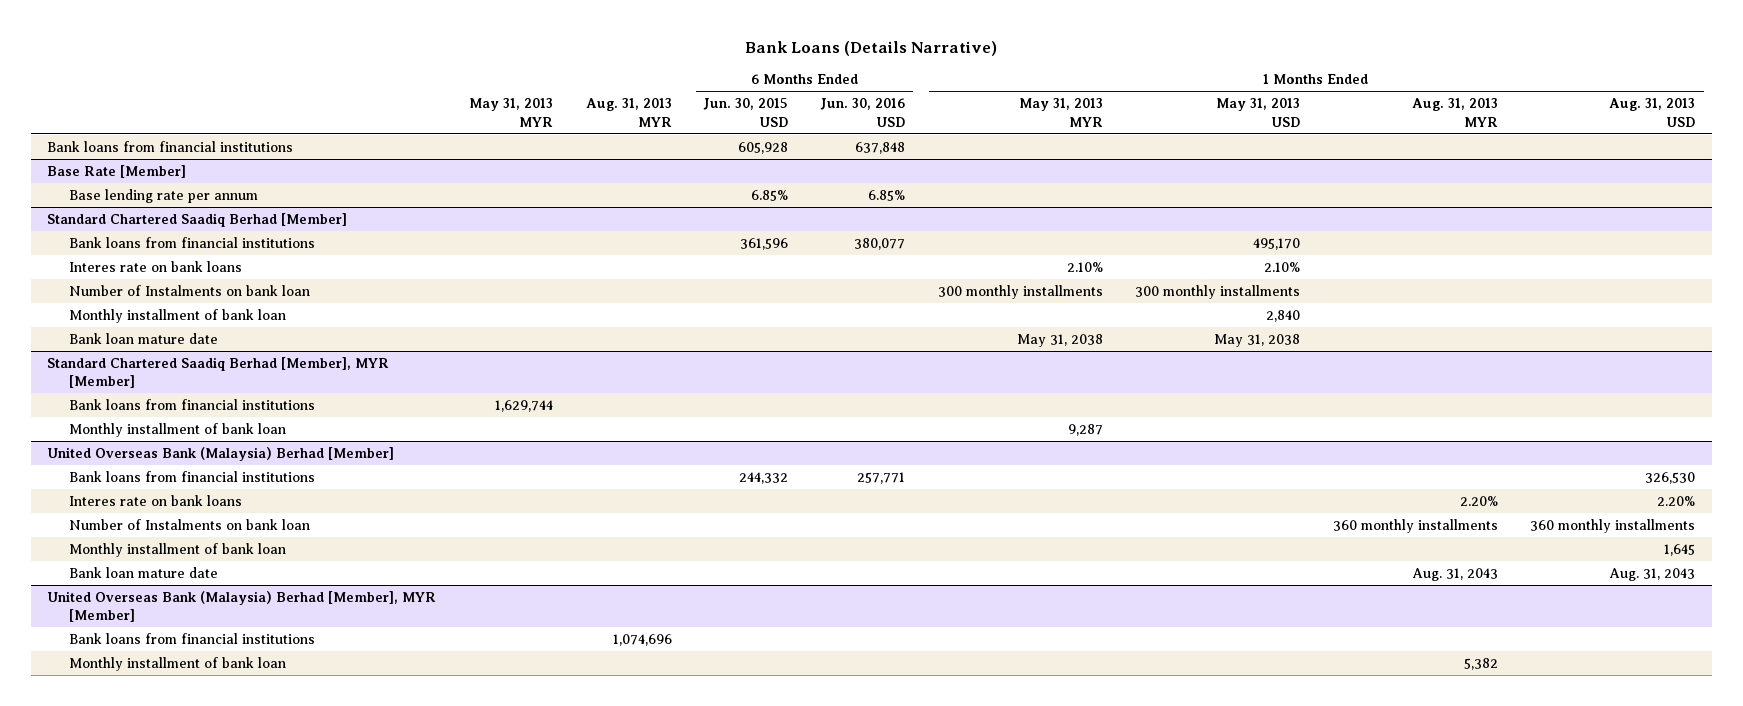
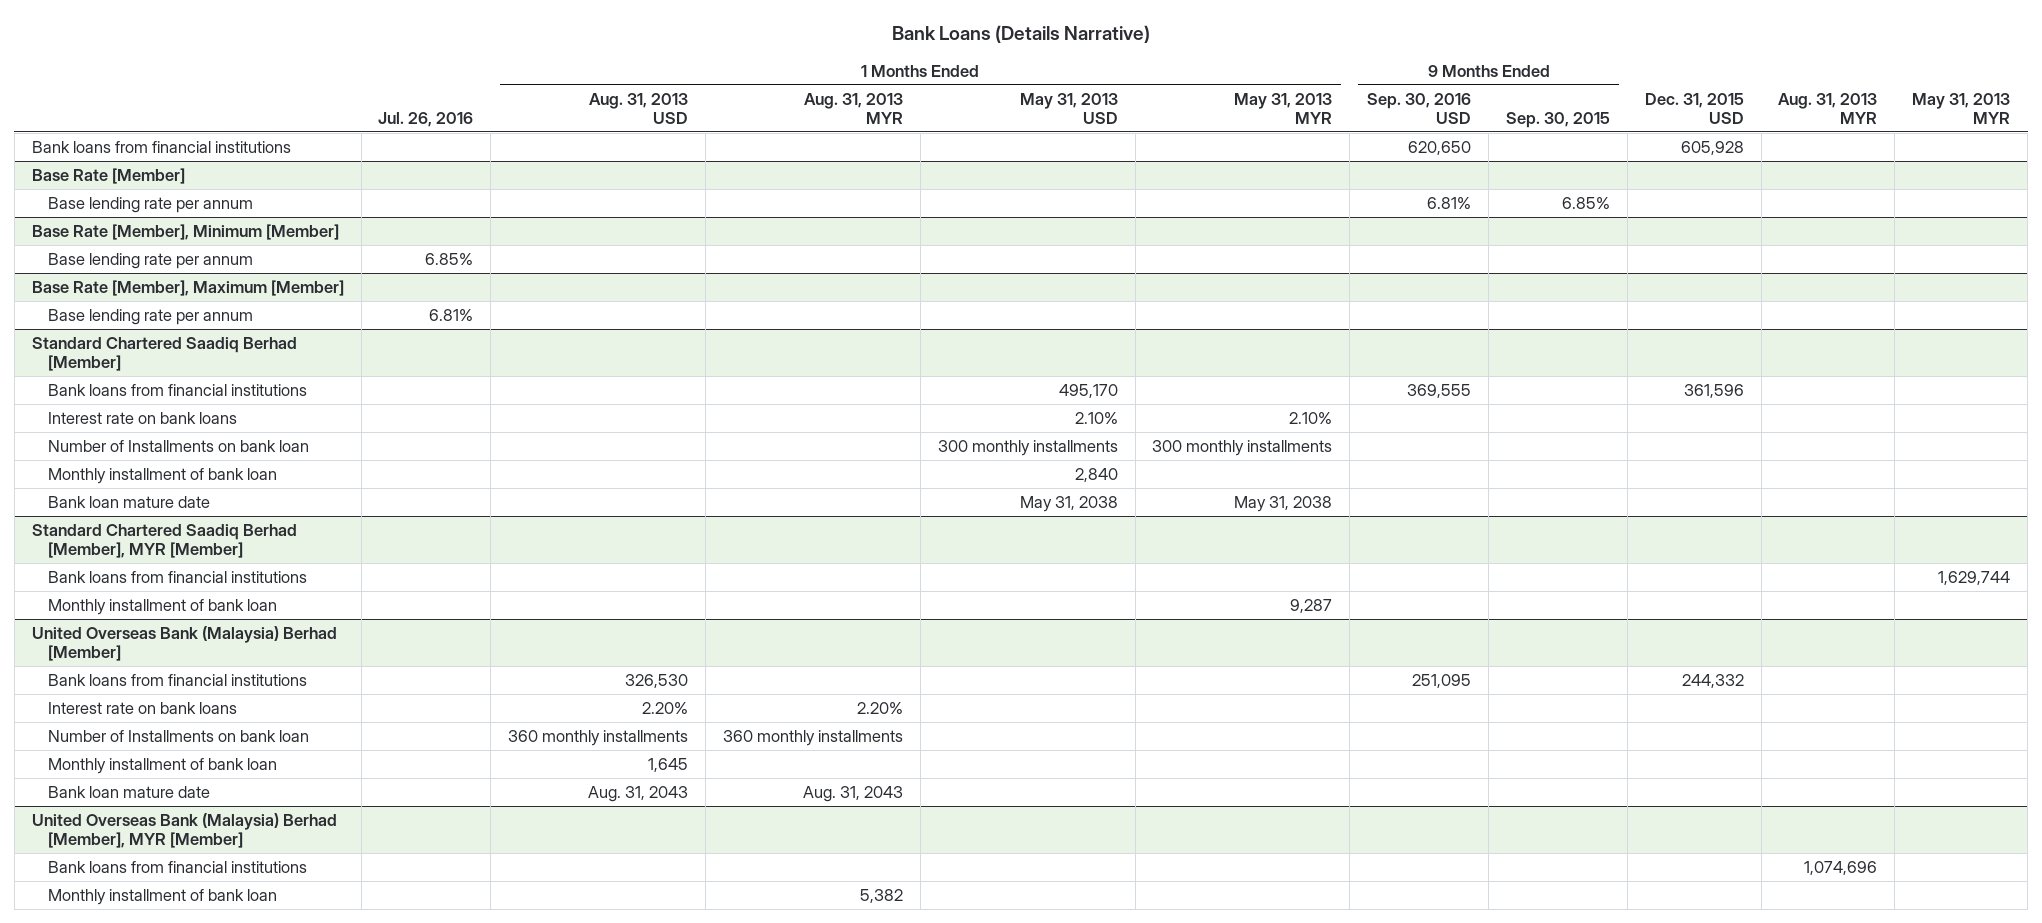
- | May 31, 2013 MYR | Aug. 31, 2013 MYR | 6 Months Ended Jun. 30, 2015 USD | 6 Months Ended Jun. 30, 2016 USD | 1 Months Ended May 31, 2013 MYR | 1 Months Ended May 31, 2013 USD | 1 Months Ended Aug. 31, 2013 MYR | 1 Months Ended Aug. 31, 2013 USD
+ | Jul. 26, 2016 | 1 Months Ended Aug. 31, 2013 USD | 1 Months Ended Aug. 31, 2013 MYR | 1 Months Ended May 31, 2013 USD | 1 Months Ended May 31, 2013 MYR | 9 Months Ended Sep. 30, 2016 USD | 9 Months Ended Sep. 30, 2015 | Dec. 31, 2015 USD | Aug. 31, 2013 MYR | May 31, 2013 MYR
+ Base Rate [Member], Minimum [Member]
+ Base lending rate per annum | 6.85% | | | | | | | | |
+ Base Rate [Member], Maximum [Member]
+ Base lending rate per annum | 6.81% | | | | | | | | |
@ Standard Chartered Saadiq Berhad [Member]
- Interes rate on bank loans | | | | | 2.10% | 2.10% | |
- Number of Instalments on bank loan | | | | | 300 monthly installments | 300 monthly installments | |
+ Interest rate on bank loans | | | | 2.10% | 2.10% | | | | |
+ Number of Installments on bank loan | | | | 300 monthly installments | 300 monthly installments | | | | |
@ United Overseas Bank (Malaysia) Berhad [Member]
- Interes rate on bank loans | | | | | | | 2.20% | 2.20%
- Number of Instalments on bank loan | | | | | | | 360 monthly installments | 360 monthly installments
+ Interest rate on bank loans | | 2.20% | 2.20% | | | | | | |
+ Number of Installments on bank loan | | 360 monthly installments | 360 monthly installments | | | | | | |

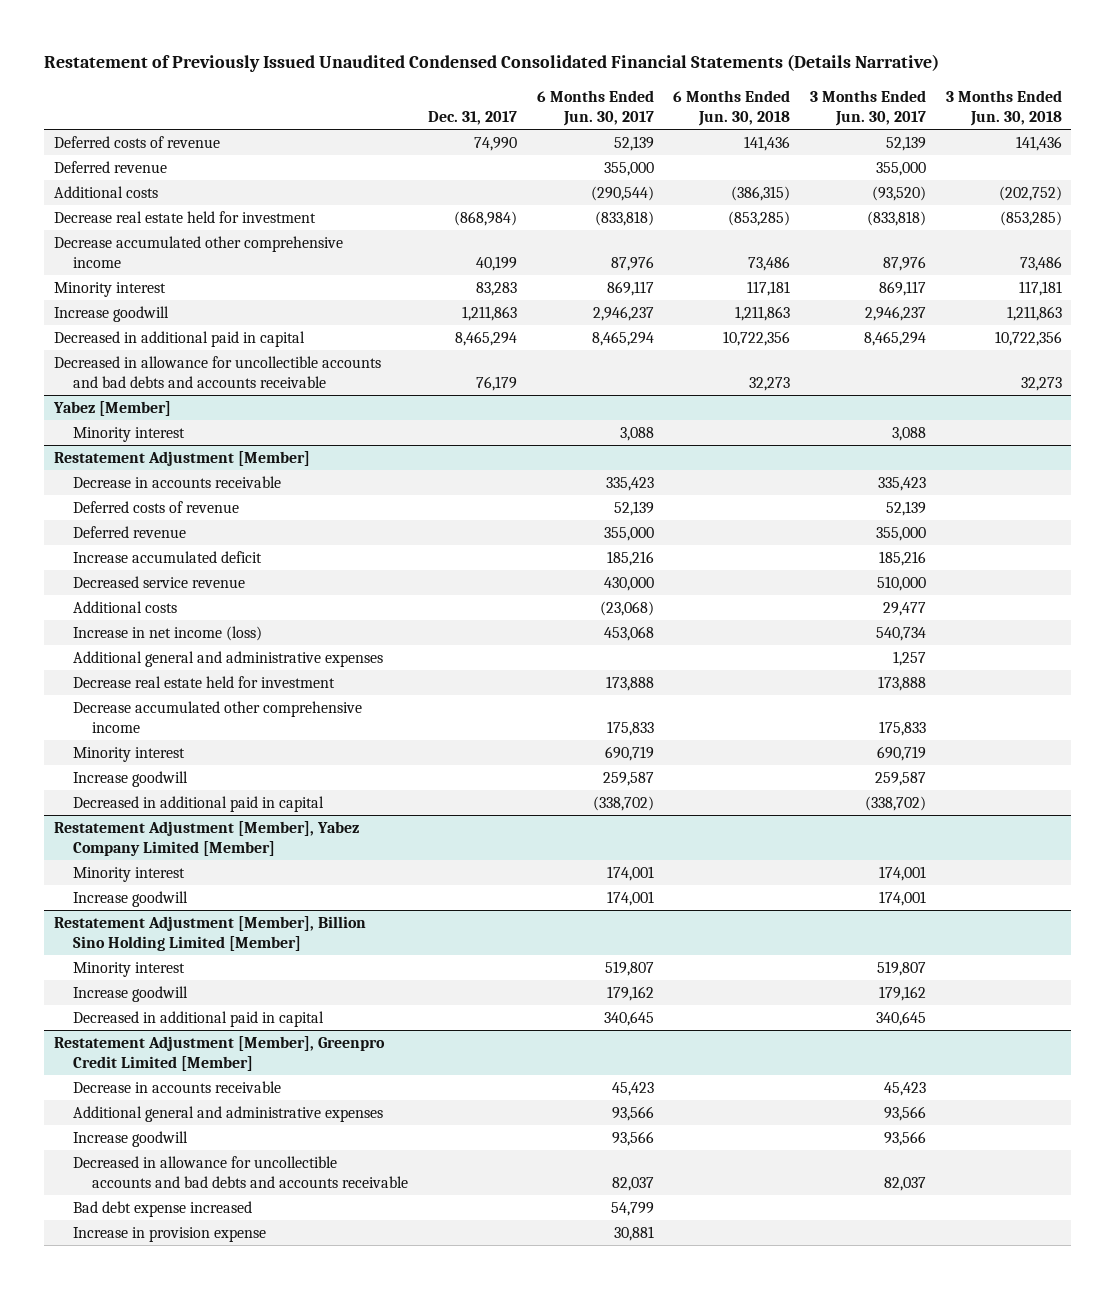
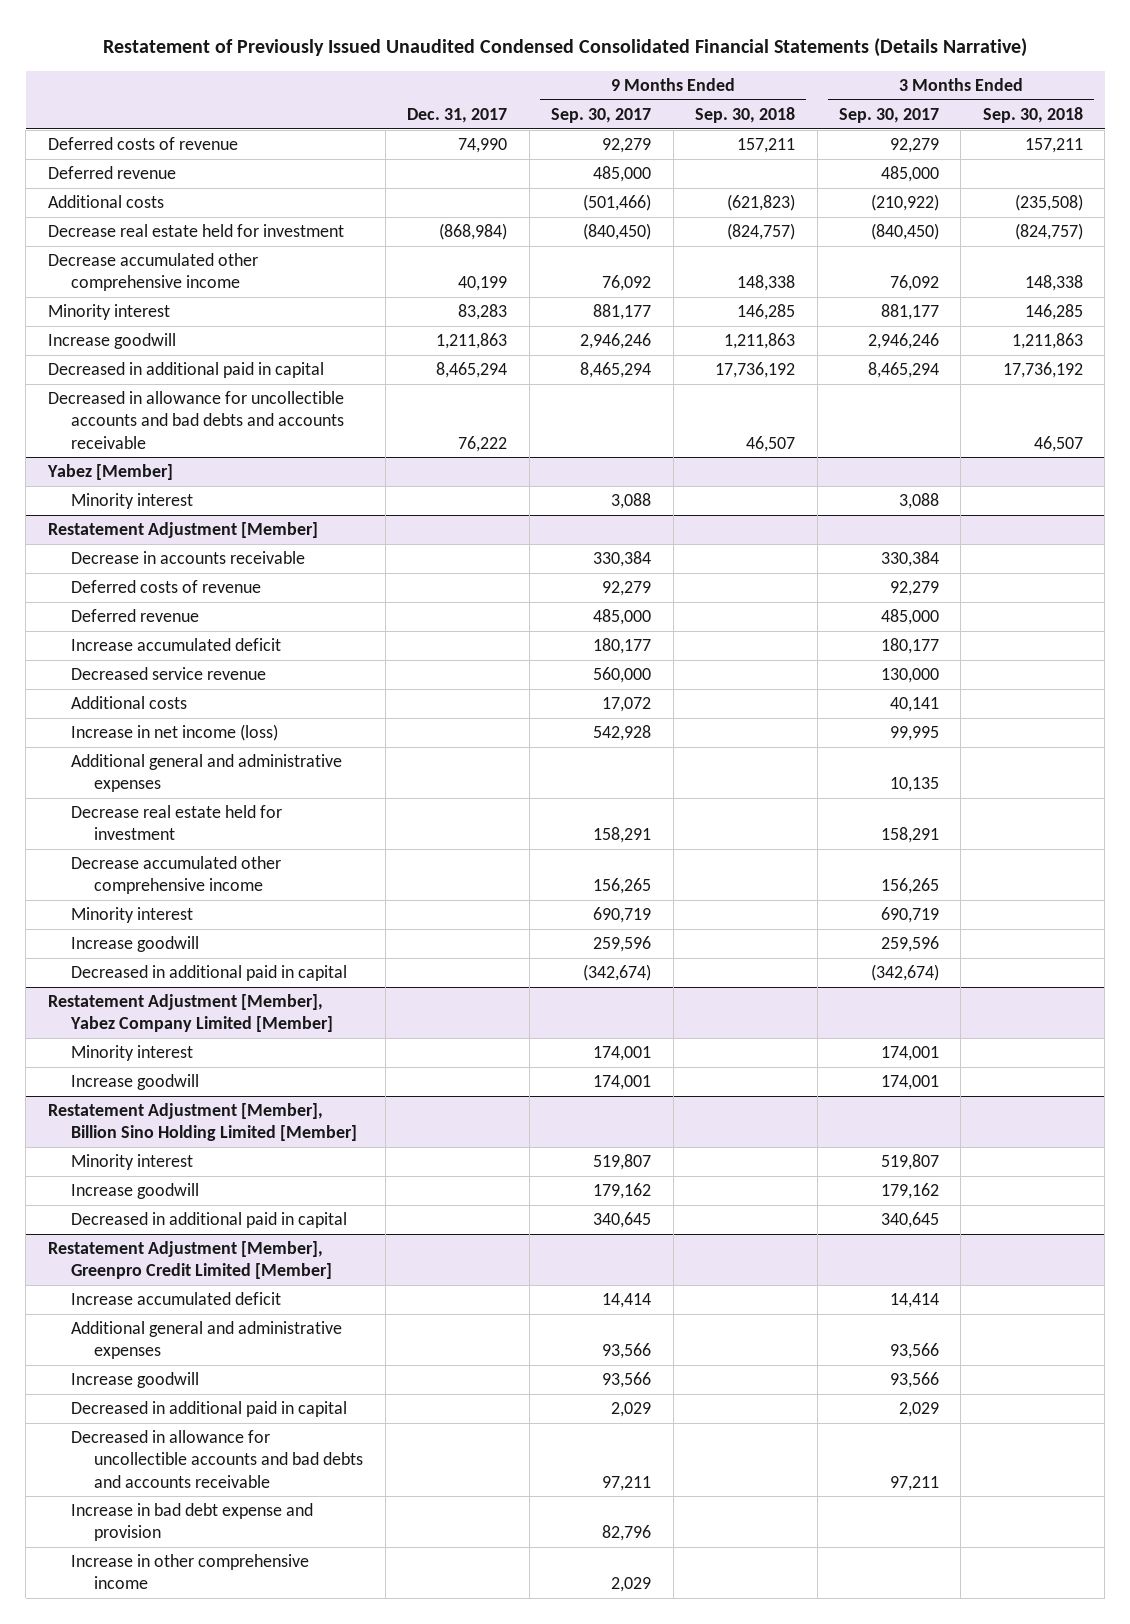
- | Dec. 31, 2017 | 6 Months Ended Jun. 30, 2017 | 6 Months Ended Jun. 30, 2018 | 3 Months Ended Jun. 30, 2017 | 3 Months Ended Jun. 30, 2018
+ | Dec. 31, 2017 | 9 Months Ended Sep. 30, 2017 | 9 Months Ended Sep. 30, 2018 | 3 Months Ended Sep. 30, 2017 | 3 Months Ended Sep. 30, 2018
- Decreased in allowance for uncollectible accounts and bad debts and accounts receivable | 76,179 | | 32,273 | | 32,273
+ Decreased in allowance for uncollectible accounts and bad debts and accounts receivable | 76,222 | | 46,507 | | 46,507
@ Restatement Adjustment [Member], Greenpro Credit Limited [Member]
- Decrease in accounts receivable | | 45,423 | | 45,423 |
+ Increase accumulated deficit | | 14,414 | | 14,414 |
+ Decreased in additional paid in capital | | 2,029 | | 2,029 |
- Bad debt expense increased | | 54,799 | | |
- Increase in provision expense | | 30,881 | | |
+ Increase in bad debt expense and provision | | 82,796 | | |
+ Increase in other comprehensive income | | 2,029 | | |

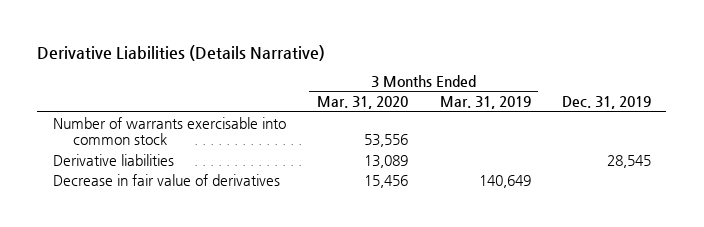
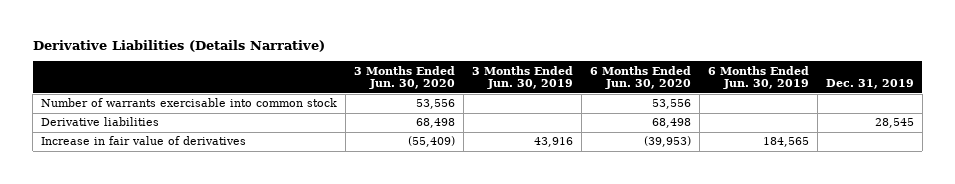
- | 3 Months Ended Mar. 31, 2020 | 3 Months Ended Mar. 31, 2019 | Dec. 31, 2019
+ | 3 Months Ended Jun. 30, 2020 | 3 Months Ended Jun. 30, 2019 | 6 Months Ended Jun. 30, 2020 | 6 Months Ended Jun. 30, 2019 | Dec. 31, 2019
- Decrease in fair value of derivatives | 15,456 | 140,649 |
+ Increase in fair value of derivatives | (55,409) | 43,916 | (39,953) | 184,565 |

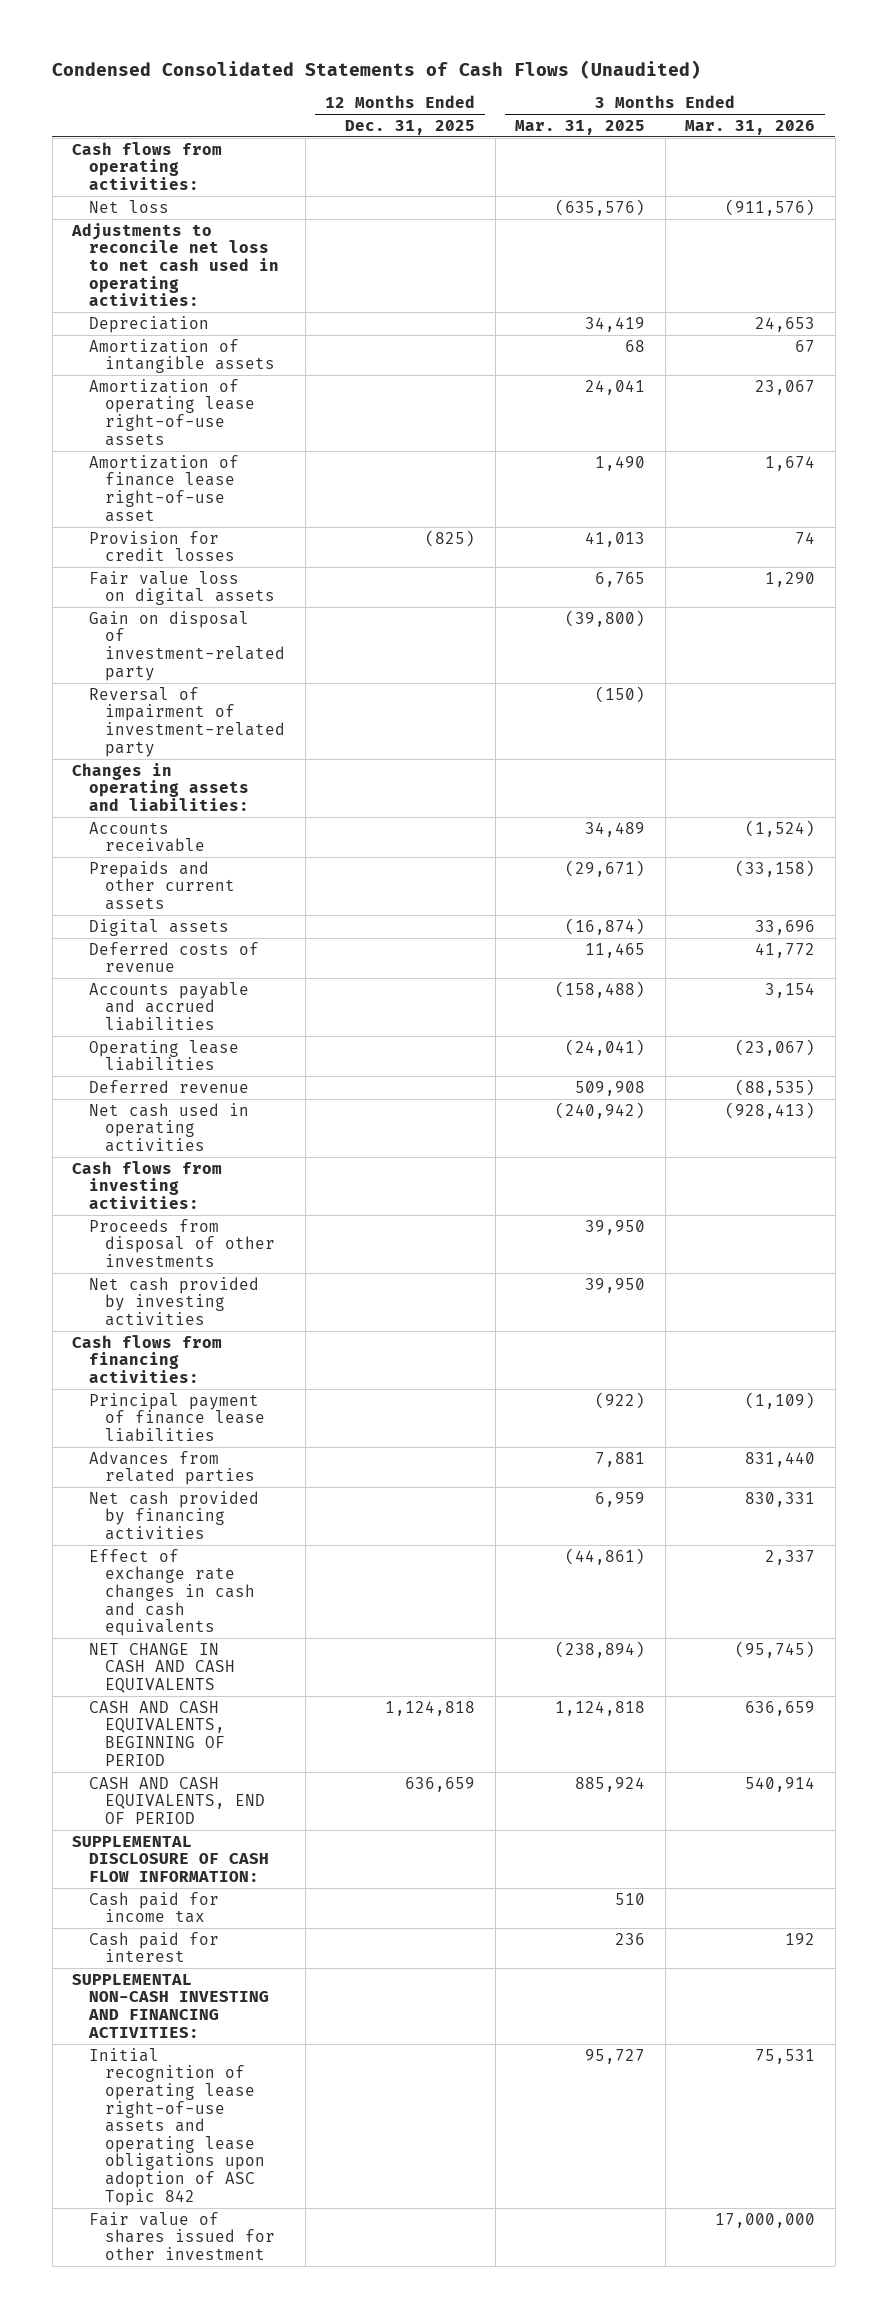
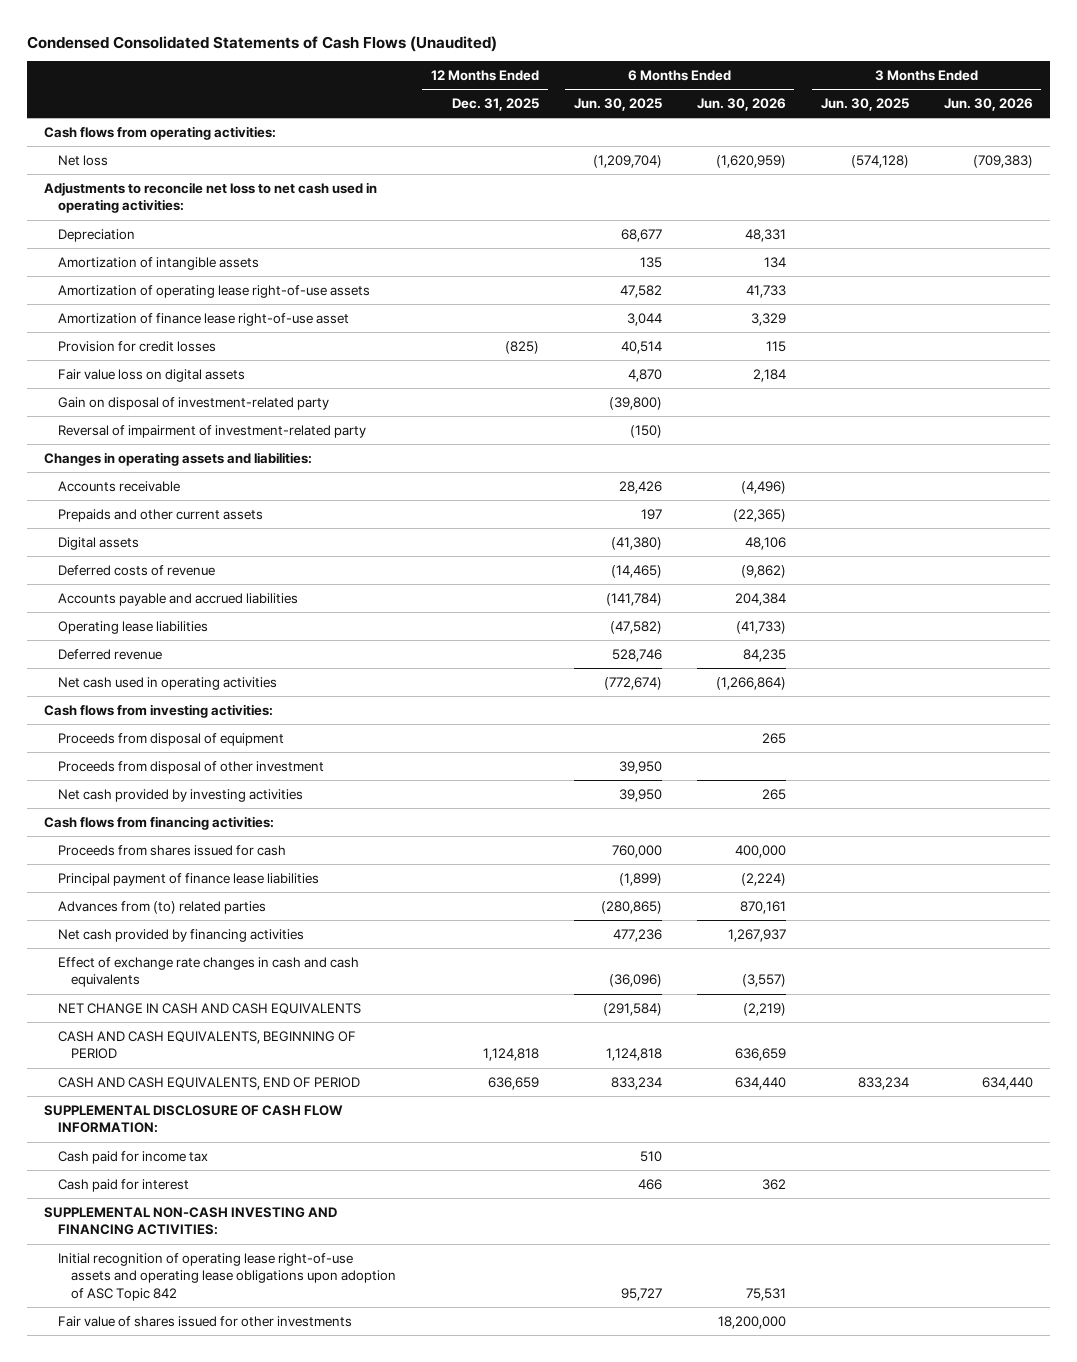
- | 12 Months Ended Dec. 31, 2025 | 3 Months Ended Mar. 31, 2025 | 3 Months Ended Mar. 31, 2026
+ | 12 Months Ended Dec. 31, 2025 | 6 Months Ended Jun. 30, 2025 | 6 Months Ended Jun. 30, 2026 | 3 Months Ended Jun. 30, 2025 | 3 Months Ended Jun. 30, 2026
- Proceeds from disposal of other investments | | 39,950 |
+ Proceeds from disposal of equipment | | | 265 | |
+ Proceeds from disposal of other investment | | 39,950 | | |
+ Proceeds from shares issued for cash | | 760,000 | 400,000 | |
- Advances from related parties | | 7,881 | 831,440
+ Advances from (to) related parties | | (280,865) | 870,161 | |
- Fair value of shares issued for other investment | | | 17,000,000
+ Fair value of shares issued for other investments | | | 18,200,000 | |

